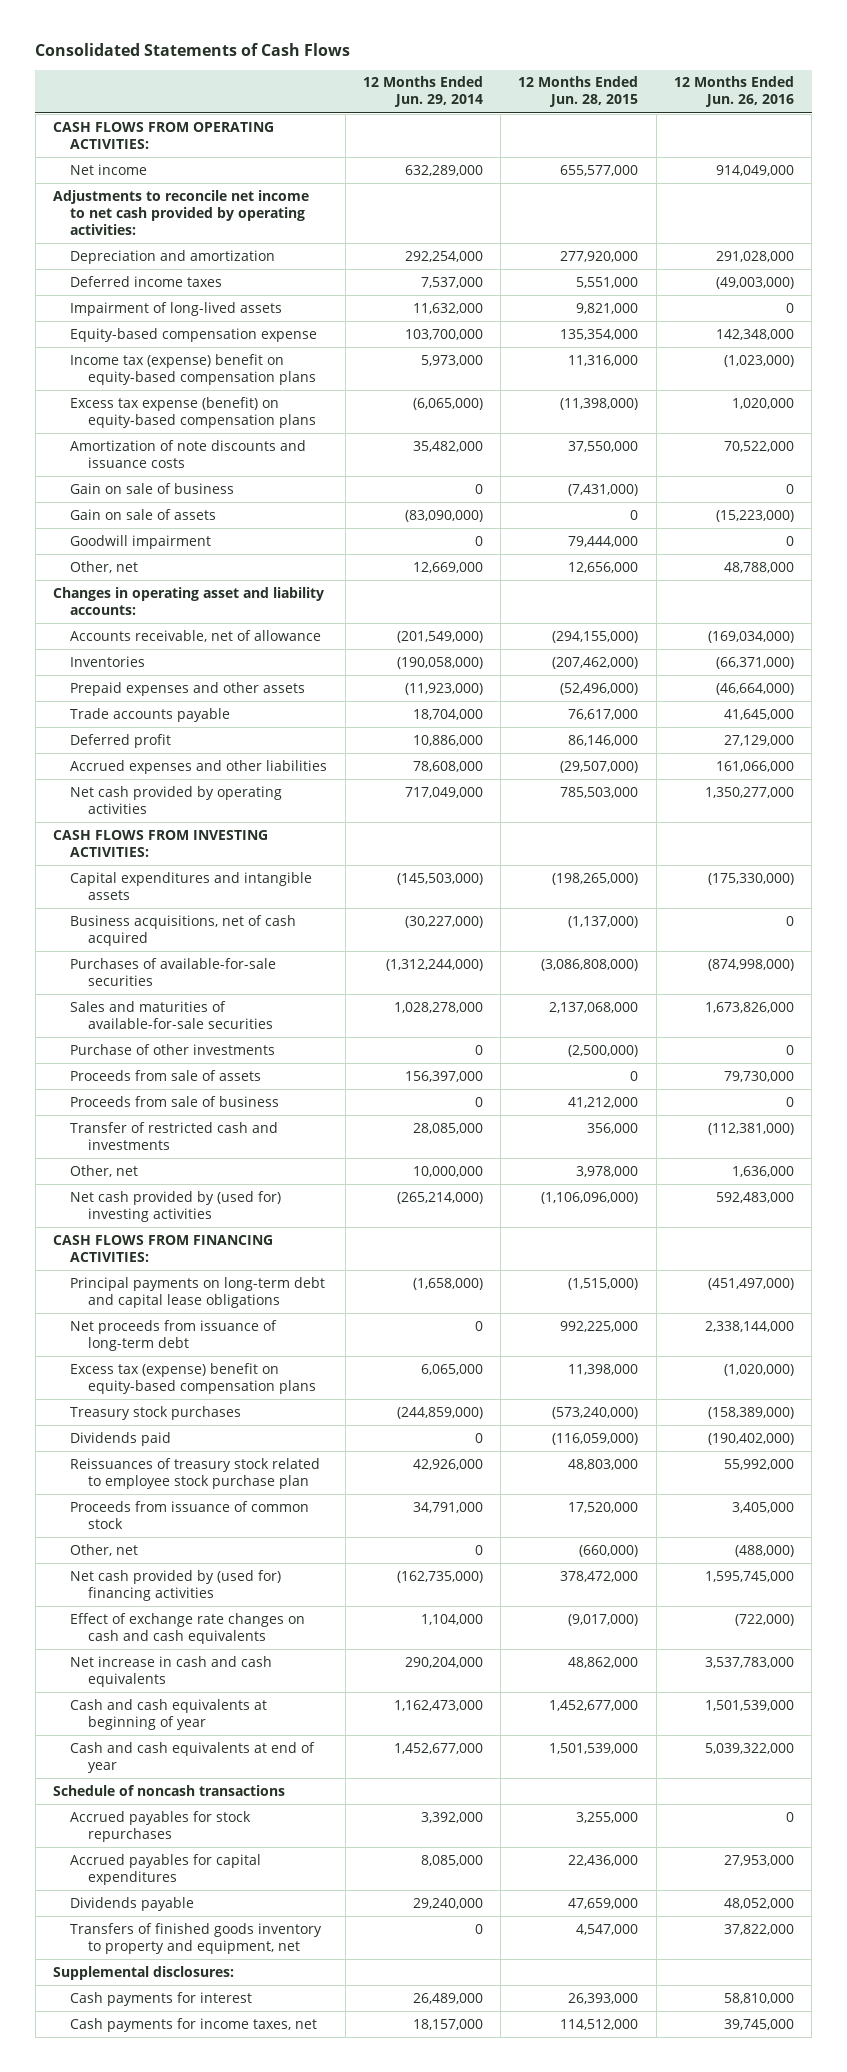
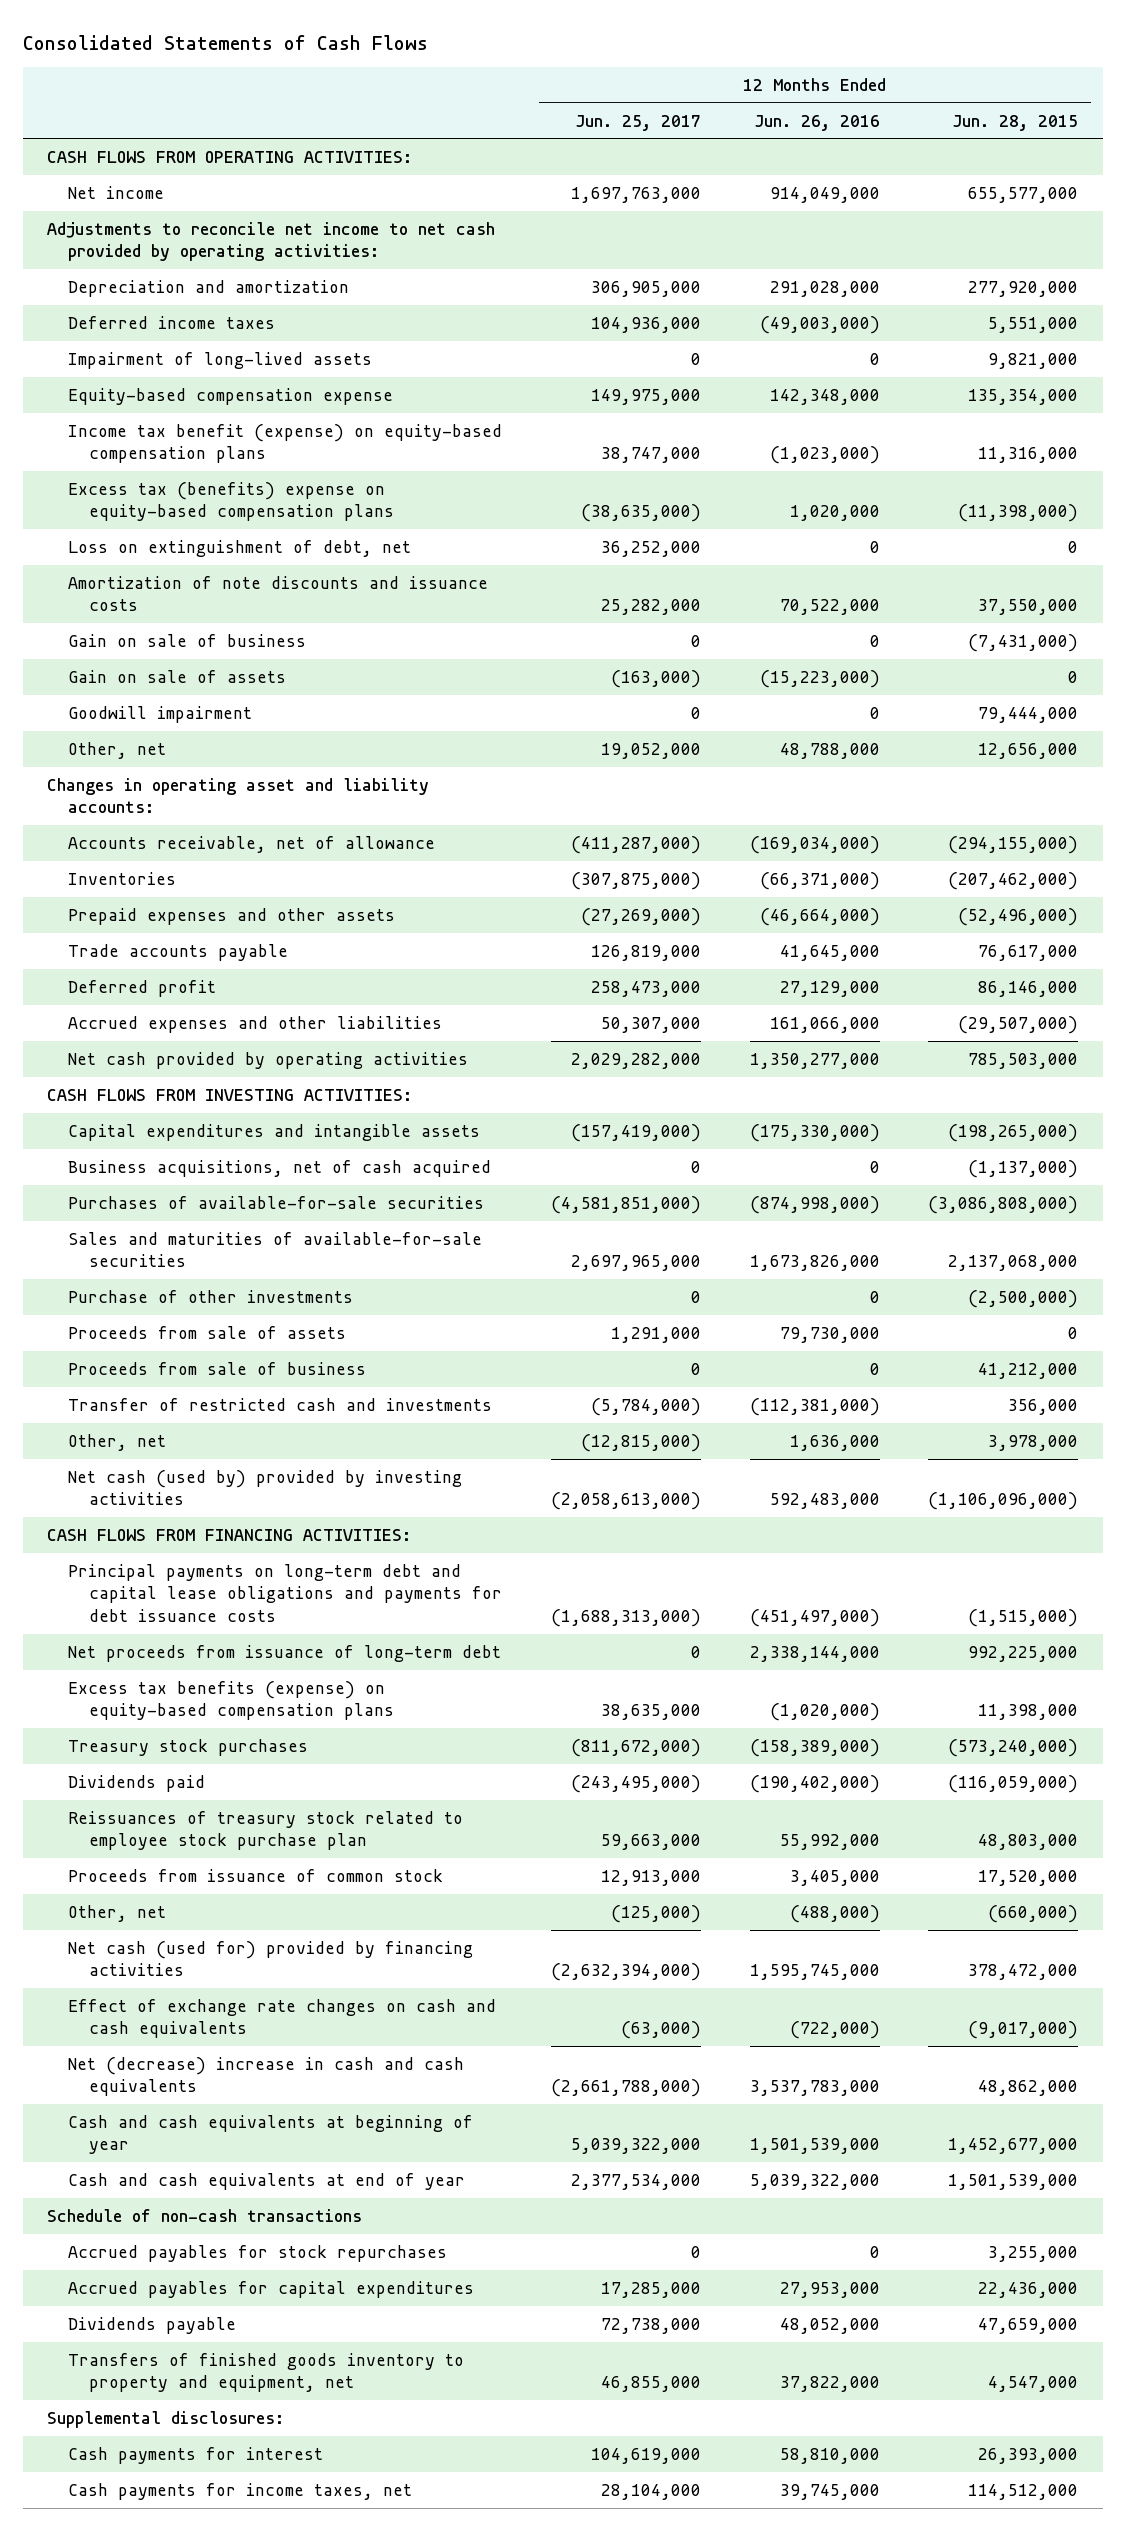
- | 12 Months Ended Jun. 29, 2014 | 12 Months Ended Jun. 28, 2015 | 12 Months Ended Jun. 26, 2016
+ | 12 Months Ended Jun. 25, 2017 | 12 Months Ended Jun. 26, 2016 | 12 Months Ended Jun. 28, 2015
- Income tax (expense) benefit on equity-based compensation plans | 5,973,000 | 11,316,000 | (1,023,000)
- Excess tax expense (benefit) on equity-based compensation plans | (6,065,000) | (11,398,000) | 1,020,000
+ Income tax benefit (expense) on equity-based compensation plans | 38,747,000 | (1,023,000) | 11,316,000
+ Excess tax (benefits) expense on equity-based compensation plans | (38,635,000) | 1,020,000 | (11,398,000)
+ Loss on extinguishment of debt, net | 36,252,000 | 0 | 0
- Net cash provided by (used for) investing activities | (265,214,000) | (1,106,096,000) | 592,483,000
+ Net cash (used by) provided by investing activities | (2,058,613,000) | 592,483,000 | (1,106,096,000)
- Principal payments on long-term debt and capital lease obligations | (1,658,000) | (1,515,000) | (451,497,000)
+ Principal payments on long-term debt and capital lease obligations and payments for debt issuance costs | (1,688,313,000) | (451,497,000) | (1,515,000)
- Excess tax (expense) benefit on equity-based compensation plans | 6,065,000 | 11,398,000 | (1,020,000)
+ Excess tax benefits (expense) on equity-based compensation plans | 38,635,000 | (1,020,000) | 11,398,000
- Net cash provided by (used for) financing activities | (162,735,000) | 378,472,000 | 1,595,745,000
+ Net cash (used for) provided by financing activities | (2,632,394,000) | 1,595,745,000 | 378,472,000
- Net increase in cash and cash equivalents | 290,204,000 | 48,862,000 | 3,537,783,000
+ Net (decrease) increase in cash and cash equivalents | (2,661,788,000) | 3,537,783,000 | 48,862,000
- Schedule of noncash transactions
+ Schedule of non-cash transactions

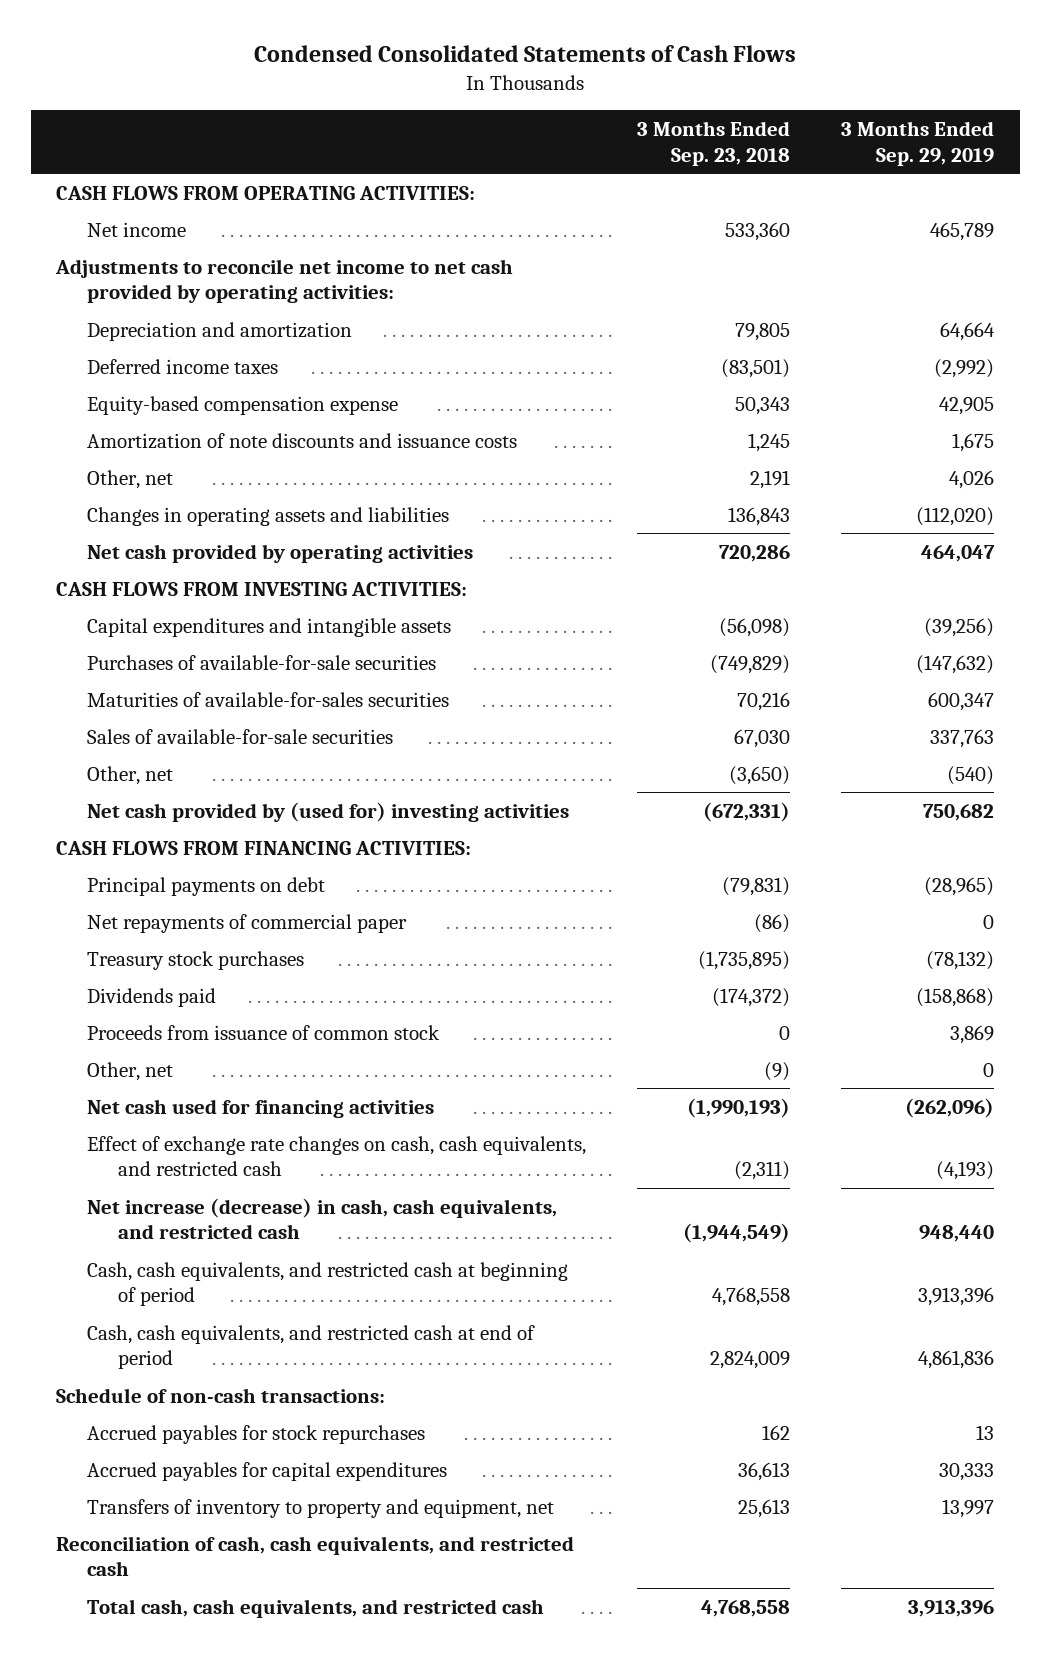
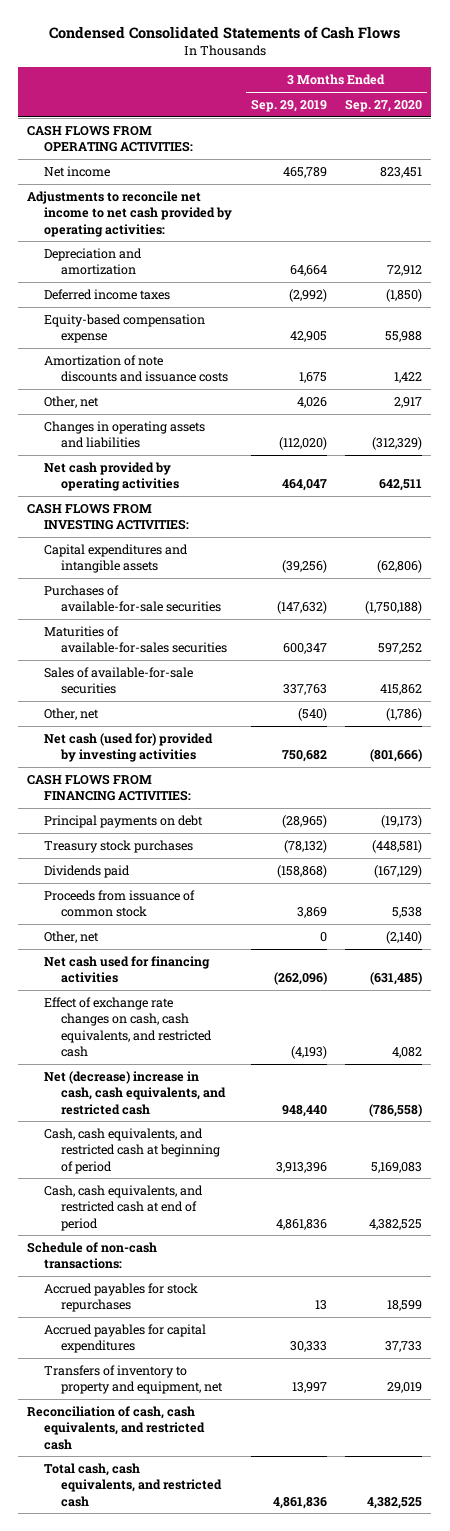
- | 3 Months Ended Sep. 23, 2018 | 3 Months Ended Sep. 29, 2019
+ | 3 Months Ended Sep. 29, 2019 | 3 Months Ended Sep. 27, 2020
- Net cash provided by (used for) investing activities | (672,331) | 750,682
+ Net cash (used for) provided by investing activities | 750,682 | (801,666)
- Net repayments of commercial paper | (86) | 0
- Net increase (decrease) in cash, cash equivalents, and restricted cash | (1,944,549) | 948,440
+ Net (decrease) increase in cash, cash equivalents, and restricted cash | 948,440 | (786,558)
- Total cash, cash equivalents, and restricted cash | 4,768,558 | 3,913,396
+ Total cash, cash equivalents, and restricted cash | 4,861,836 | 4,382,525

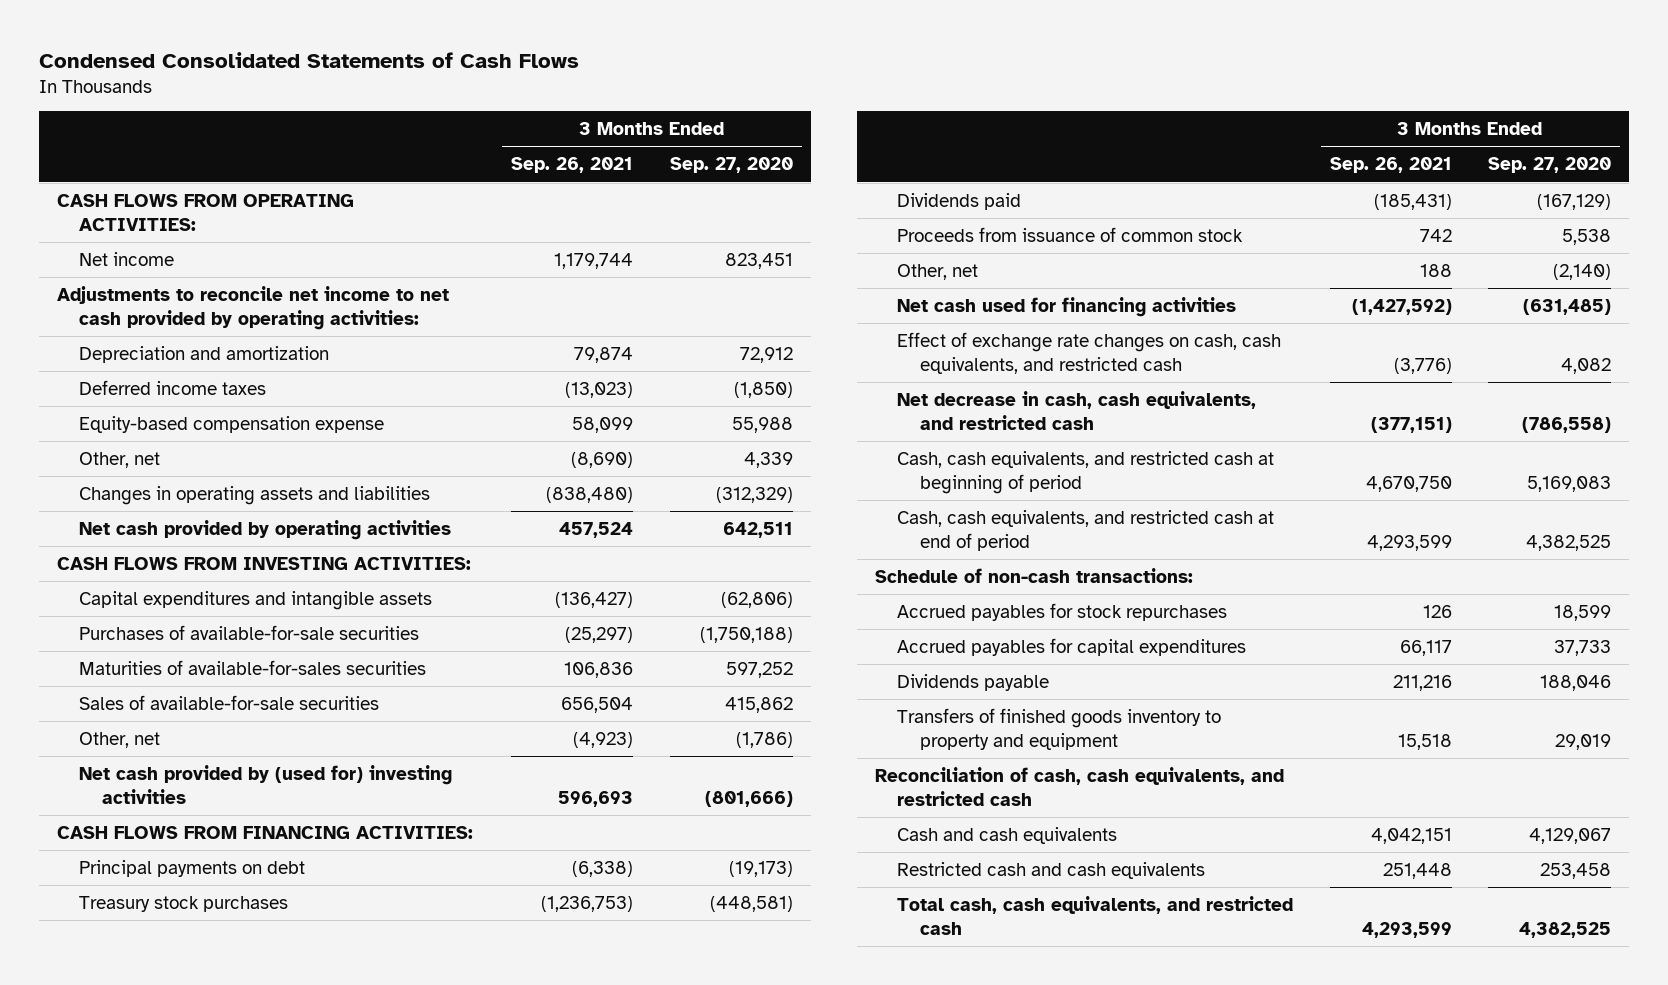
- | 3 Months Ended Sep. 29, 2019 | 3 Months Ended Sep. 27, 2020
+ | 3 Months Ended Sep. 26, 2021 | 3 Months Ended Sep. 27, 2020
- Amortization of note discounts and issuance costs | 1,675 | 1,422
- Other, net | 4,026 | 2,917
+ Other, net | (8,690) | 4,339
- Net cash (used for) provided by investing activities | 750,682 | (801,666)
+ Net cash provided by (used for) investing activities | 596,693 | (801,666)
- Net (decrease) increase in cash, cash equivalents, and restricted cash | 948,440 | (786,558)
+ Net decrease in cash, cash equivalents, and restricted cash | (377,151) | (786,558)
- Transfers of inventory to property and equipment, net | 13,997 | 29,019
+ Dividends payable | 211,216 | 188,046
+ Transfers of finished goods inventory to property and equipment | 15,518 | 29,019
+ Cash and cash equivalents | 4,042,151 | 4,129,067
+ Restricted cash and cash equivalents | 251,448 | 253,458

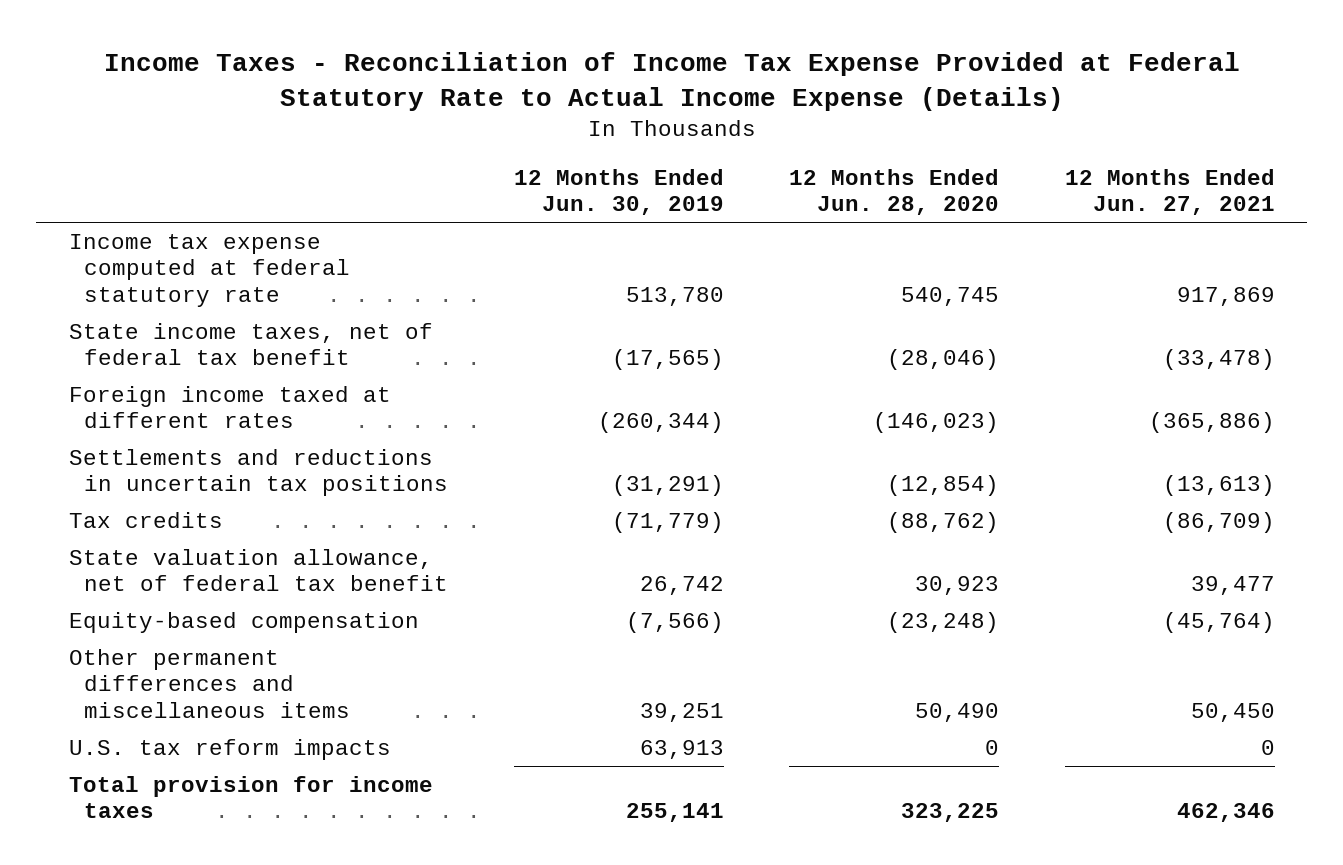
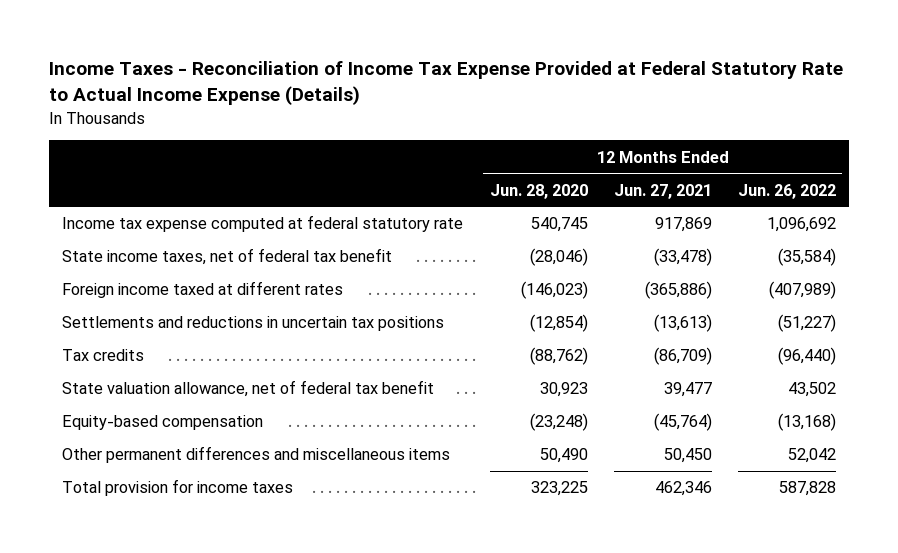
- | 12 Months Ended Jun. 30, 2019 | 12 Months Ended Jun. 28, 2020 | 12 Months Ended Jun. 27, 2021
+ | 12 Months Ended Jun. 28, 2020 | 12 Months Ended Jun. 27, 2021 | 12 Months Ended Jun. 26, 2022
- U.S. tax reform impacts | 63,913 | 0 | 0

